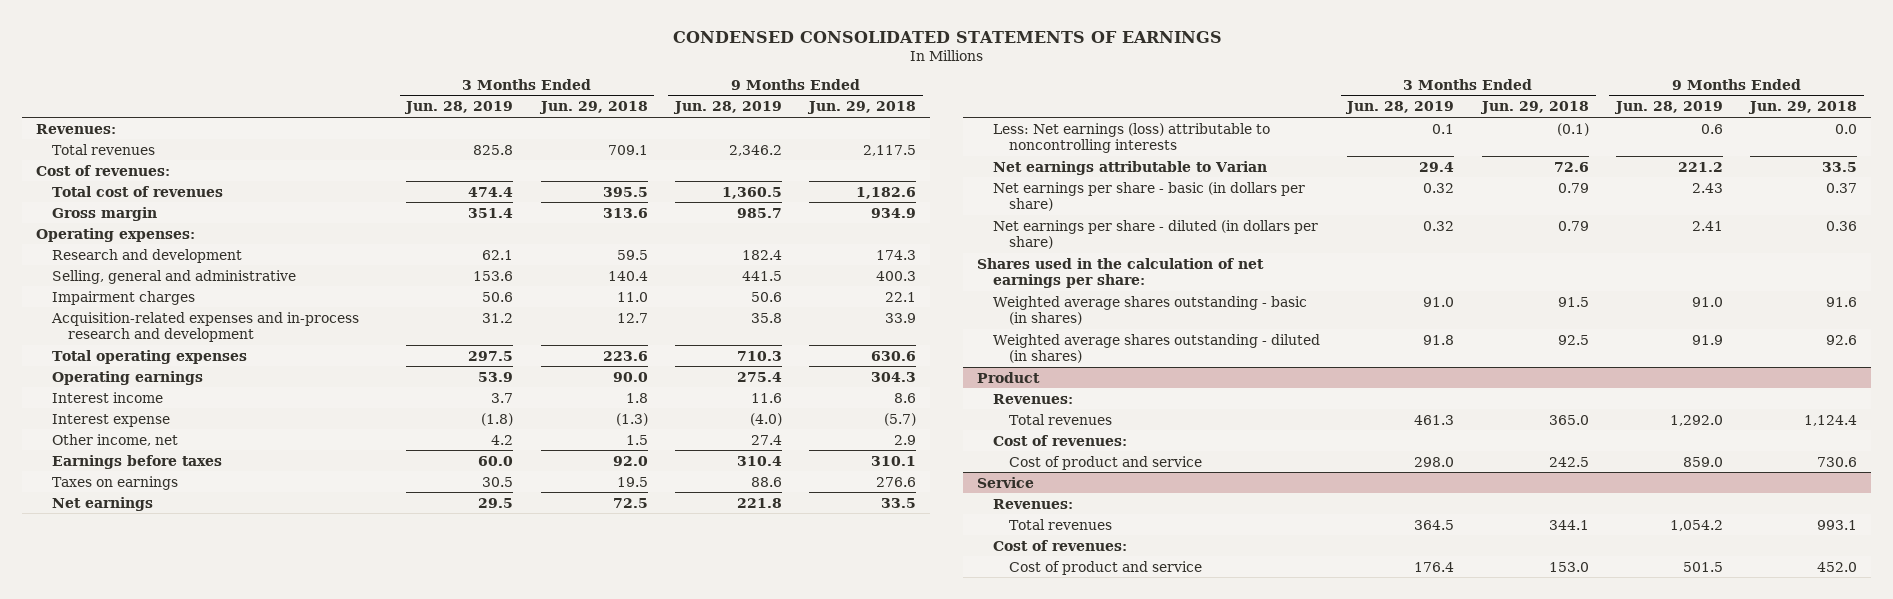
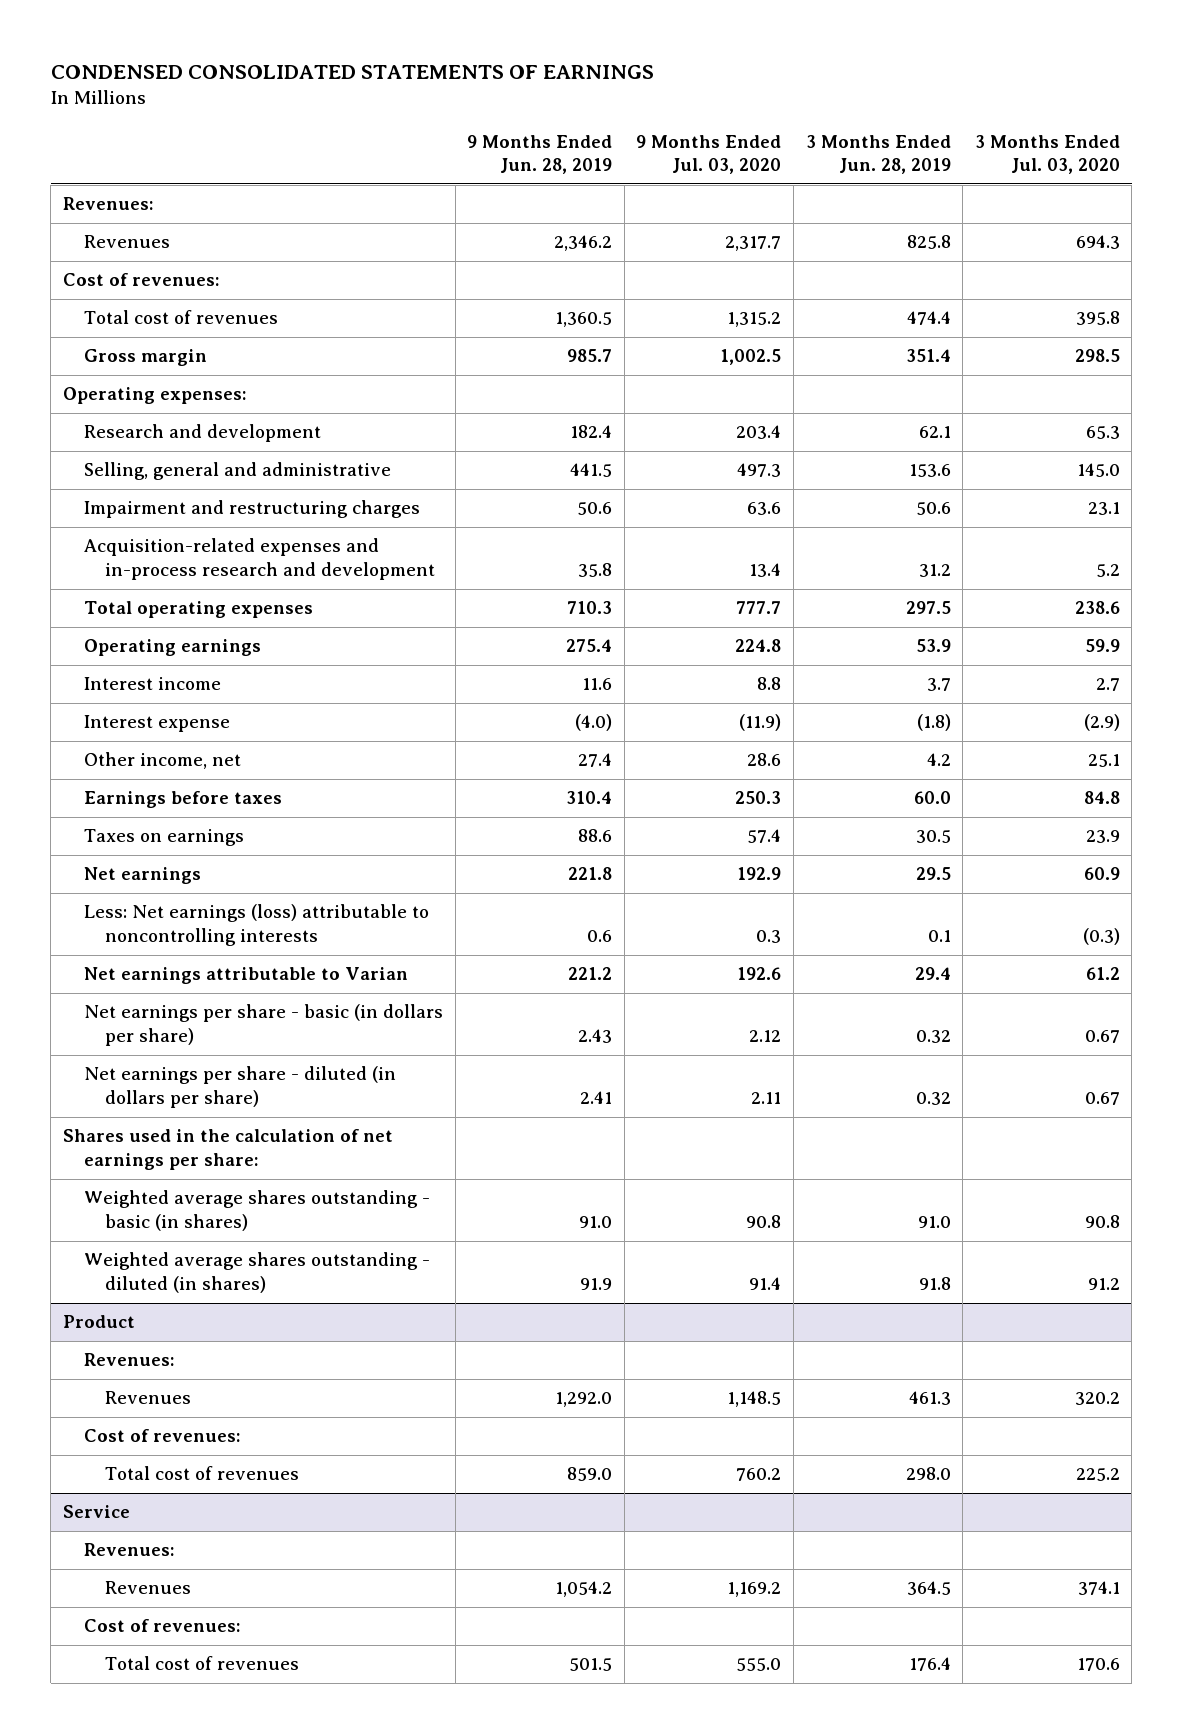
- | 3 Months Ended Jun. 28, 2019 | 3 Months Ended Jun. 29, 2018 | 9 Months Ended Jun. 28, 2019 | 9 Months Ended Jun. 29, 2018
+ | 9 Months Ended Jun. 28, 2019 | 9 Months Ended Jul. 03, 2020 | 3 Months Ended Jun. 28, 2019 | 3 Months Ended Jul. 03, 2020
- Total revenues | 825.8 | 709.1 | 2,346.2 | 2,117.5
+ Revenues | 2,346.2 | 2,317.7 | 825.8 | 694.3
- Impairment charges | 50.6 | 11.0 | 50.6 | 22.1
+ Impairment and restructuring charges | 50.6 | 63.6 | 50.6 | 23.1
@ Product
- Total revenues | 461.3 | 365.0 | 1,292.0 | 1,124.4
+ Revenues | 1,292.0 | 1,148.5 | 461.3 | 320.2
- Cost of product and service | 298.0 | 242.5 | 859.0 | 730.6
+ Total cost of revenues | 859.0 | 760.2 | 298.0 | 225.2
@ Service
- Total revenues | 364.5 | 344.1 | 1,054.2 | 993.1
+ Revenues | 1,054.2 | 1,169.2 | 364.5 | 374.1
- Cost of product and service | 176.4 | 153.0 | 501.5 | 452.0
+ Total cost of revenues | 501.5 | 555.0 | 176.4 | 170.6

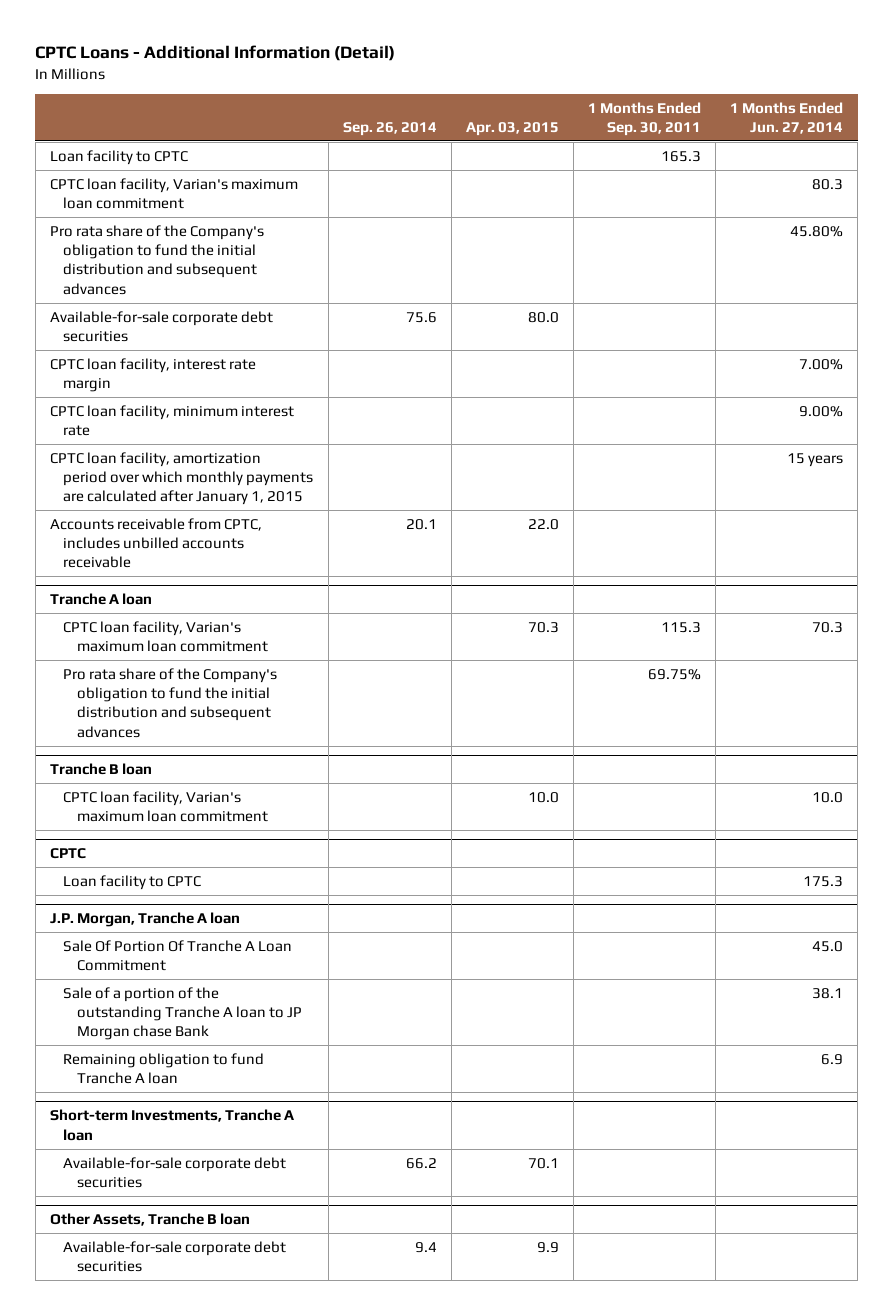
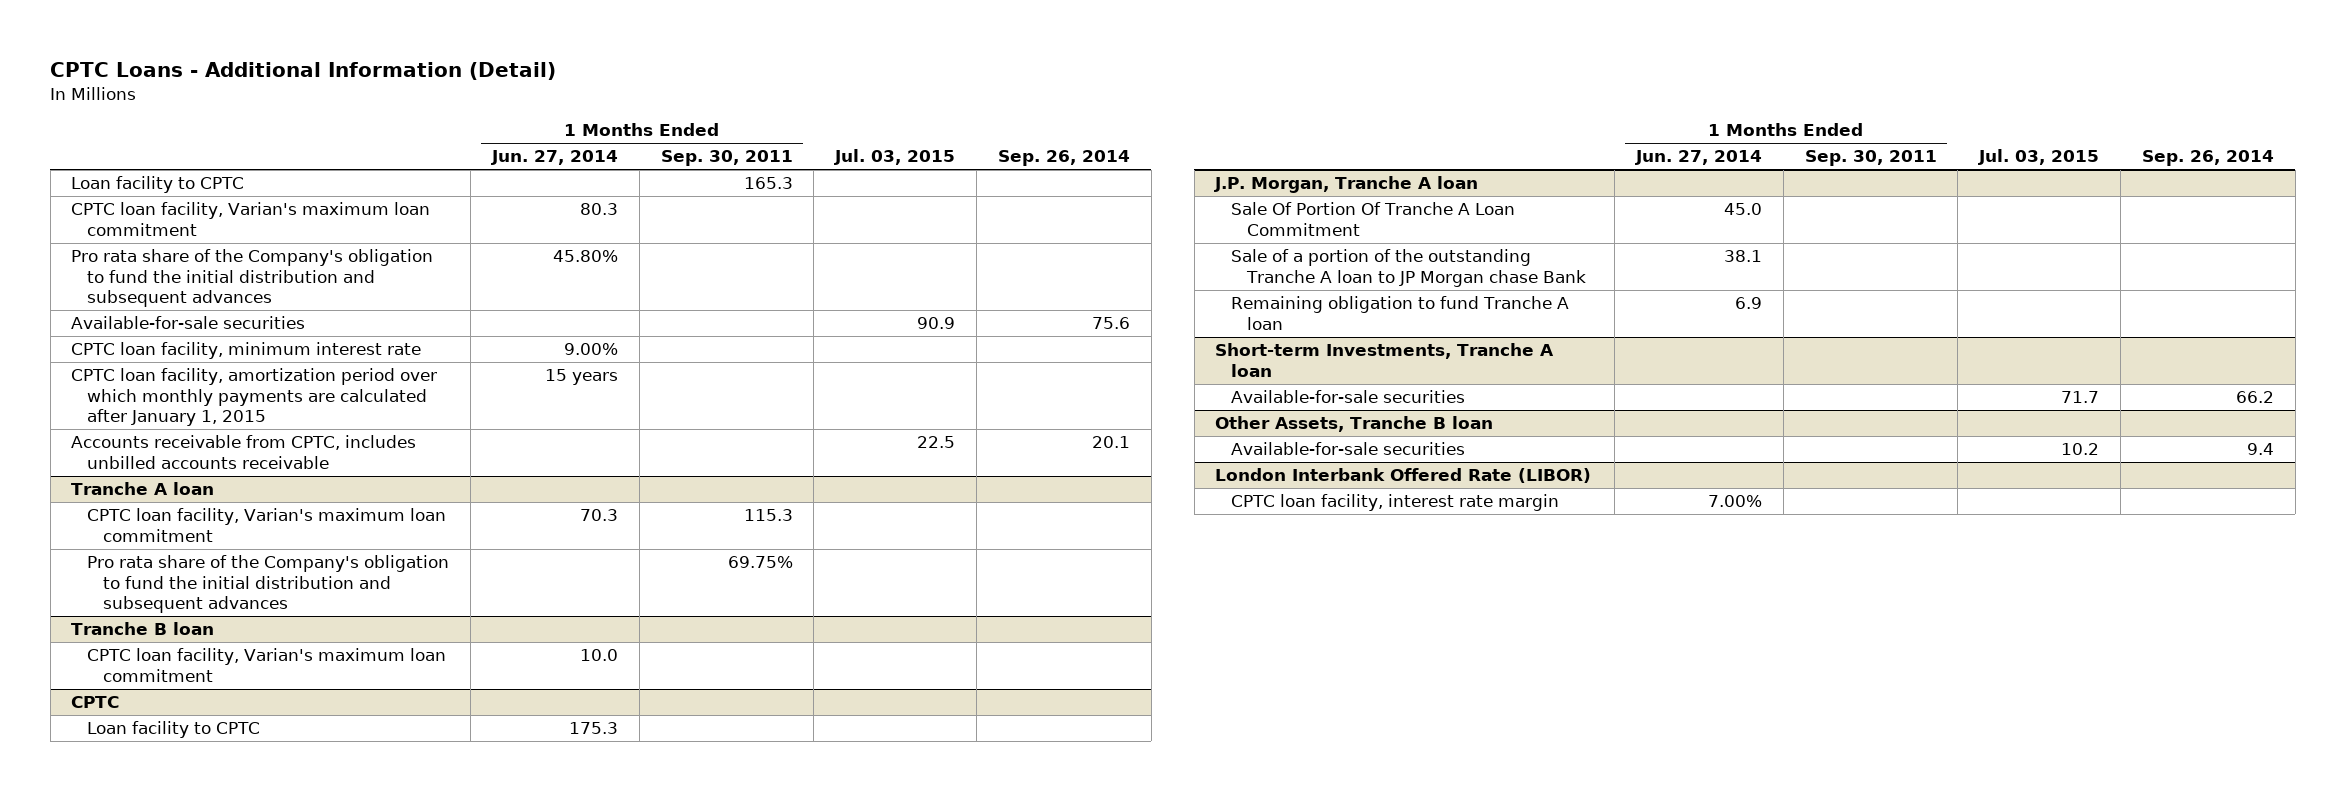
- | Sep. 26, 2014 | Apr. 03, 2015 | 1 Months Ended Sep. 30, 2011 | 1 Months Ended Jun. 27, 2014
+ | 1 Months Ended Jun. 27, 2014 | 1 Months Ended Sep. 30, 2011 | Jul. 03, 2015 | Sep. 26, 2014
- Available-for-sale corporate debt securities | 75.6 | 80.0 | |
- CPTC loan facility, interest rate margin | | | | 7.00%
+ Available-for-sale securities | | | 90.9 | 75.6
@ Short-term Investments, Tranche A loan
- Available-for-sale corporate debt securities | 66.2 | 70.1 | |
+ Available-for-sale securities | | | 71.7 | 66.2
@ Other Assets, Tranche B loan
- Available-for-sale corporate debt securities | 9.4 | 9.9 | |
+ Available-for-sale securities | | | 10.2 | 9.4
+ London Interbank Offered Rate (LIBOR)
+ CPTC loan facility, interest rate margin | 7.00% | | |

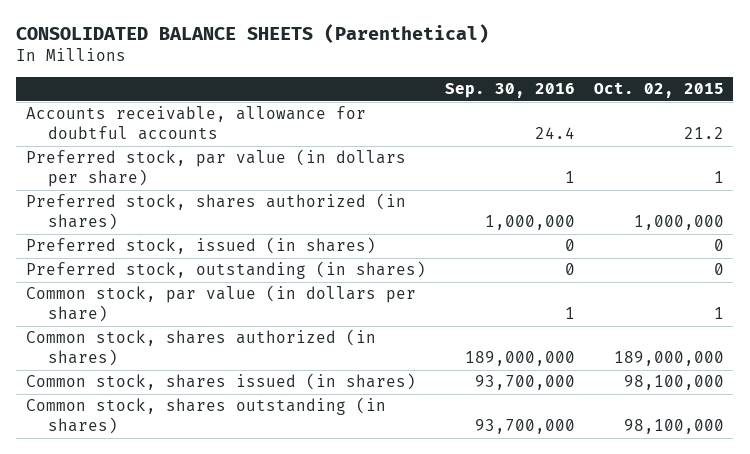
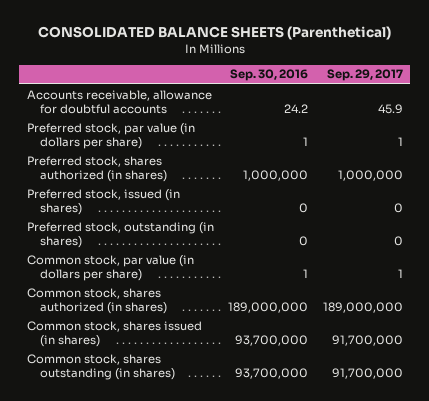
- | Sep. 30, 2016 | Oct. 02, 2015
+ | Sep. 30, 2016 | Sep. 29, 2017
- Accounts receivable, allowance for doubtful accounts | 24.4 | 21.2
+ Accounts receivable, allowance for doubtful accounts | 24.2 | 45.9

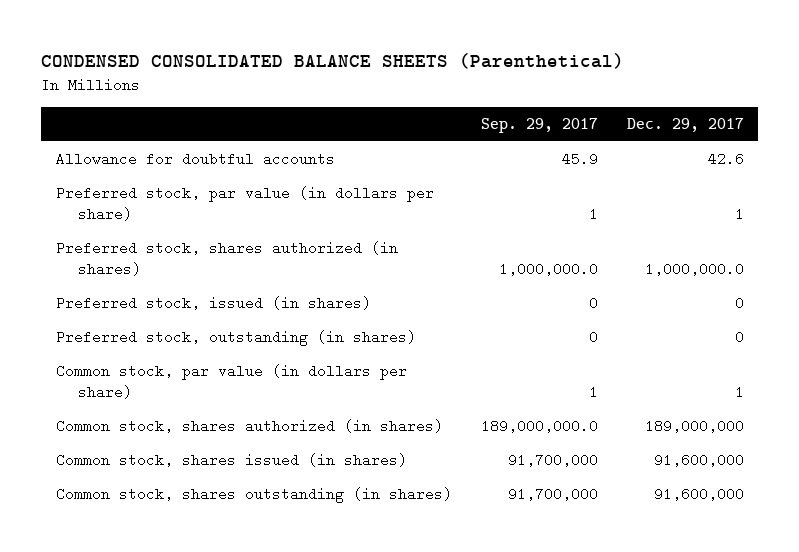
- CONSOLIDATED BALANCE SHEETS (Parenthetical)
+ CONDENSED CONSOLIDATED BALANCE SHEETS (Parenthetical)
- | Sep. 30, 2016 | Sep. 29, 2017
+ | Sep. 29, 2017 | Dec. 29, 2017
- Accounts receivable, allowance for doubtful accounts | 24.2 | 45.9
+ Allowance for doubtful accounts | 45.9 | 42.6
- Preferred stock, shares authorized (in shares) | 1,000,000 | 1,000,000
+ Preferred stock, shares authorized (in shares) | 1,000,000.0 | 1,000,000.0
- Common stock, shares authorized (in shares) | 189,000,000 | 189,000,000
+ Common stock, shares authorized (in shares) | 189,000,000.0 | 189,000,000

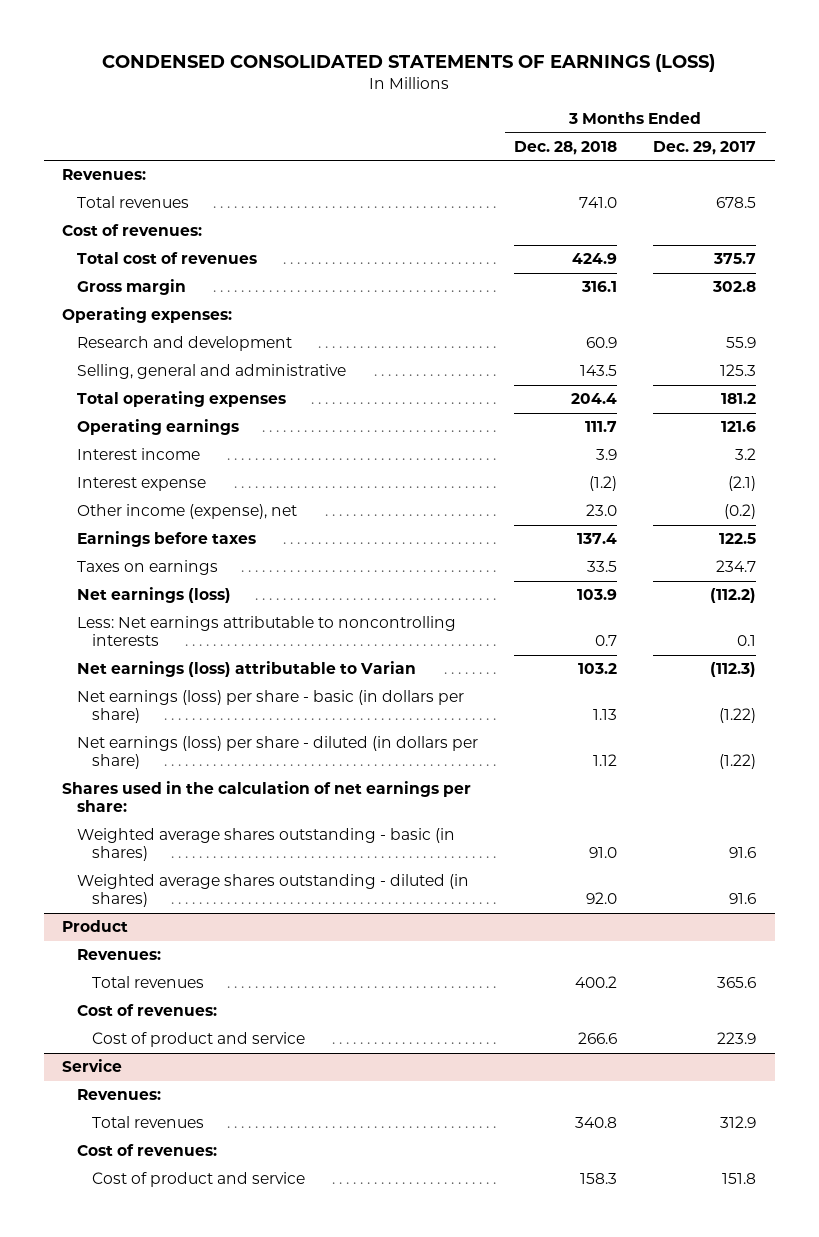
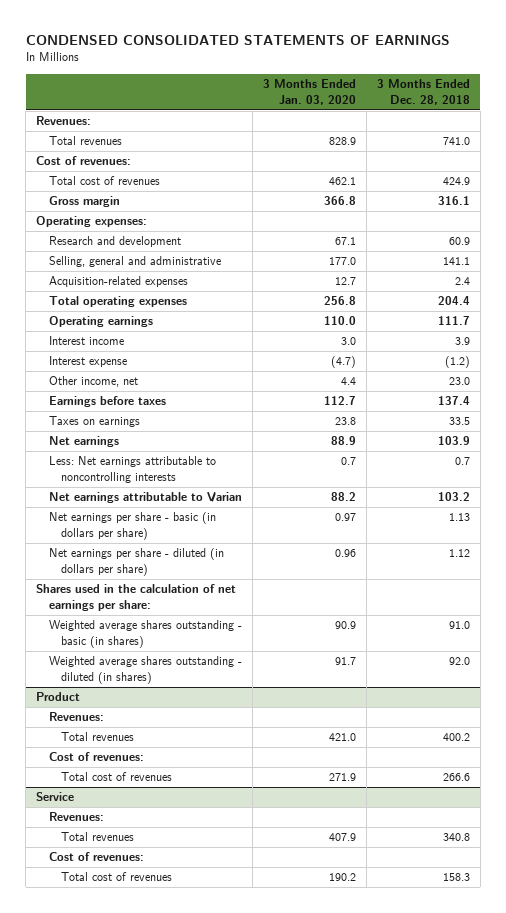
- CONDENSED CONSOLIDATED STATEMENTS OF EARNINGS (LOSS)
+ CONDENSED CONSOLIDATED STATEMENTS OF EARNINGS
- | 3 Months Ended Dec. 28, 2018 | 3 Months Ended Dec. 29, 2017
+ | 3 Months Ended Jan. 03, 2020 | 3 Months Ended Dec. 28, 2018
- Selling, general and administrative | 143.5 | 125.3
+ Selling, general and administrative | 177.0 | 141.1
+ Acquisition-related expenses | 12.7 | 2.4
- Other income (expense), net | 23.0 | (0.2)
+ Other income, net | 4.4 | 23.0
- Net earnings (loss) | 103.9 | (112.2)
+ Net earnings | 88.9 | 103.9
- Net earnings (loss) attributable to Varian | 103.2 | (112.3)
- Net earnings (loss) per share - basic (in dollars per share) | 1.13 | (1.22)
- Net earnings (loss) per share - diluted (in dollars per share) | 1.12 | (1.22)
+ Net earnings attributable to Varian | 88.2 | 103.2
+ Net earnings per share - basic (in dollars per share) | 0.97 | 1.13
+ Net earnings per share - diluted (in dollars per share) | 0.96 | 1.12
@ Product
- Cost of product and service | 266.6 | 223.9
+ Total cost of revenues | 271.9 | 266.6
@ Service
- Cost of product and service | 158.3 | 151.8
+ Total cost of revenues | 190.2 | 158.3

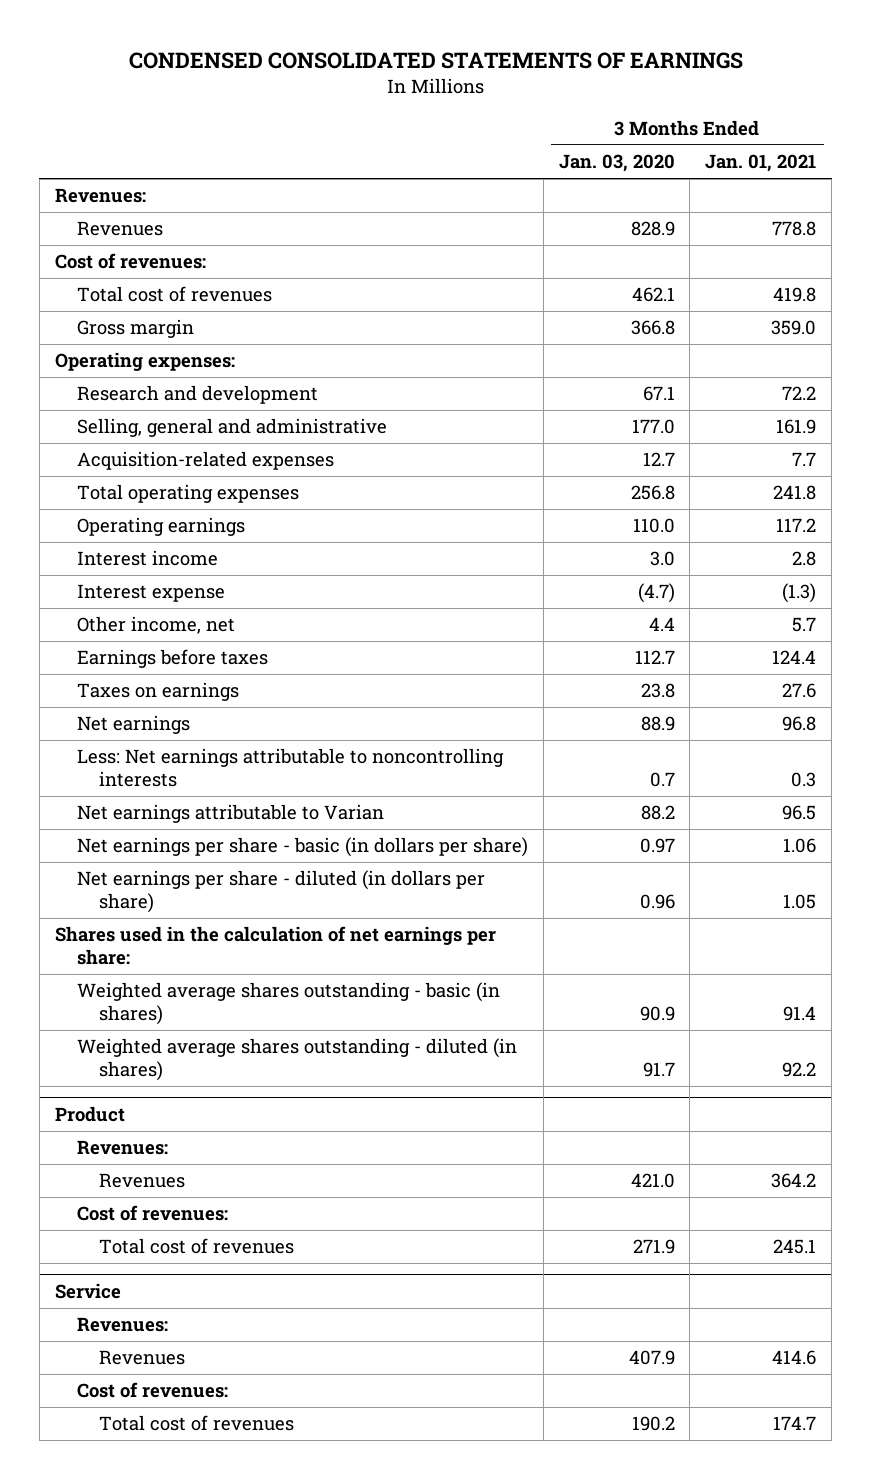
- | 3 Months Ended Jan. 03, 2020 | 3 Months Ended Dec. 28, 2018
+ | 3 Months Ended Jan. 03, 2020 | 3 Months Ended Jan. 01, 2021
- Total revenues | 828.9 | 741.0
+ Revenues | 828.9 | 778.8
@ Product
- Total revenues | 421.0 | 400.2
+ Revenues | 421.0 | 364.2
@ Service
- Total revenues | 407.9 | 340.8
+ Revenues | 407.9 | 414.6

